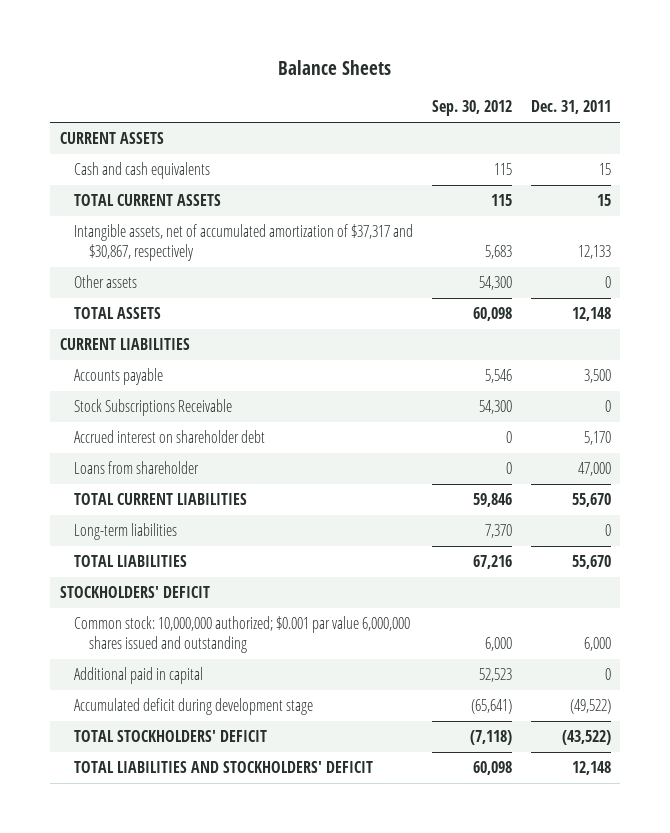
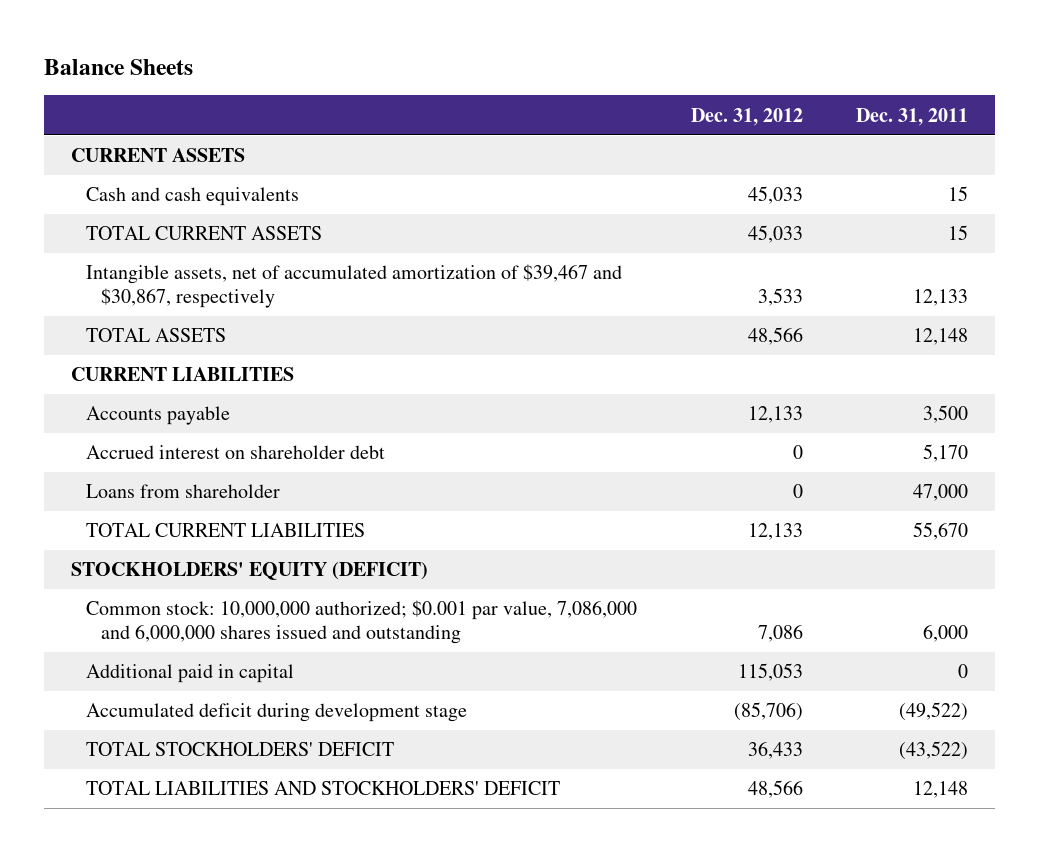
- | Sep. 30, 2012 | Dec. 31, 2011
+ | Dec. 31, 2012 | Dec. 31, 2011
- Intangible assets, net of accumulated amortization of $37,317 and $30,867, respectively | 5,683 | 12,133
- Other assets | 54,300 | 0
+ Intangible assets, net of accumulated amortization of $39,467 and $30,867, respectively | 3,533 | 12,133
- Stock Subscriptions Receivable | 54,300 | 0
- Long-term liabilities | 7,370 | 0
- TOTAL LIABILITIES | 67,216 | 55,670
- STOCKHOLDERS' DEFICIT
- Common stock: 10,000,000 authorized; $0.001 par value 6,000,000 shares issued and outstanding | 6,000 | 6,000
+ STOCKHOLDERS' EQUITY (DEFICIT)
+ Common stock: 10,000,000 authorized; $0.001 par value, 7,086,000 and 6,000,000 shares issued and outstanding | 7,086 | 6,000

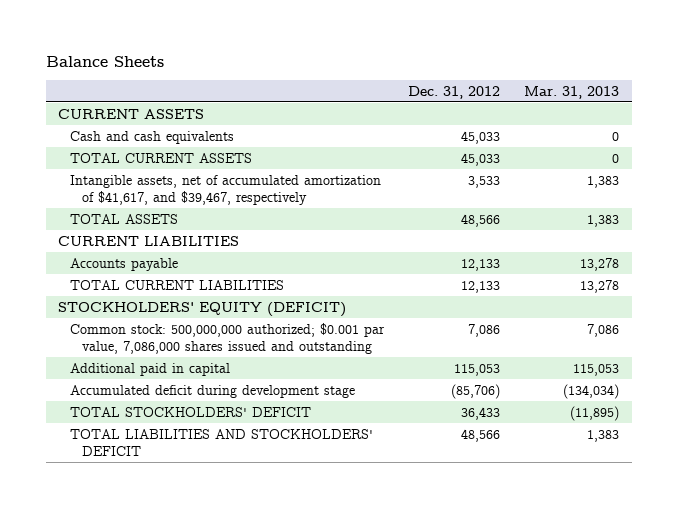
- | Dec. 31, 2012 | Dec. 31, 2011
+ | Dec. 31, 2012 | Mar. 31, 2013
- Intangible assets, net of accumulated amortization of $39,467 and $30,867, respectively | 3,533 | 12,133
+ Intangible assets, net of accumulated amortization of $41,617, and $39,467, respectively | 3,533 | 1,383
- Accrued interest on shareholder debt | 0 | 5,170
- Loans from shareholder | 0 | 47,000
- Common stock: 10,000,000 authorized; $0.001 par value, 7,086,000 and 6,000,000 shares issued and outstanding | 7,086 | 6,000
+ Common stock: 500,000,000 authorized; $0.001 par value, 7,086,000 shares issued and outstanding | 7,086 | 7,086

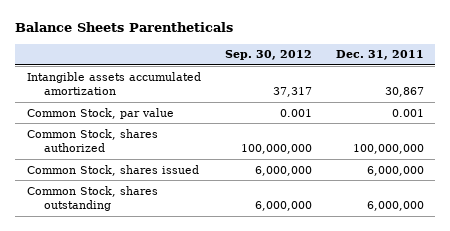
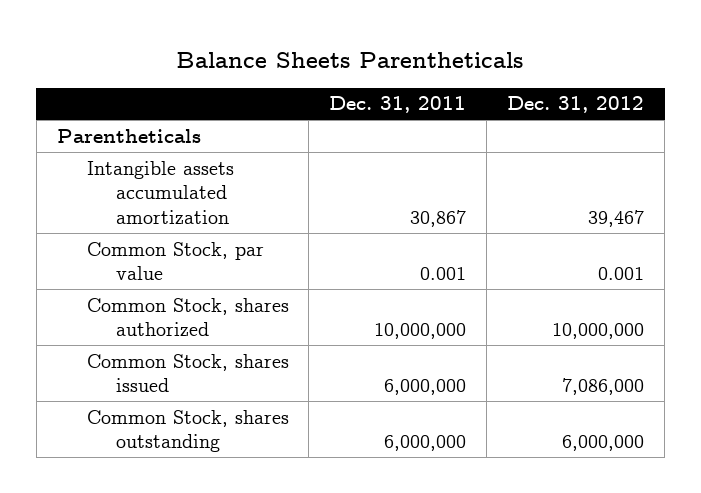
- | Sep. 30, 2012 | Dec. 31, 2011
+ | Dec. 31, 2011 | Dec. 31, 2012
+ Parentheticals
- Common Stock, shares authorized | 100,000,000 | 100,000,000
+ Common Stock, shares authorized | 10,000,000 | 10,000,000

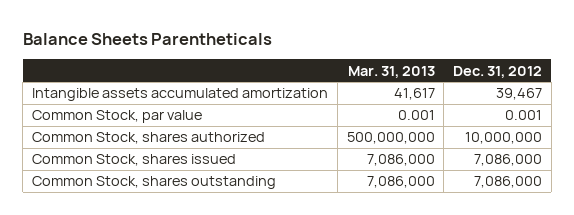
- | Dec. 31, 2011 | Dec. 31, 2012
+ | Mar. 31, 2013 | Dec. 31, 2012
- Parentheticals
- Common Stock, shares outstanding | 6,000,000 | 6,000,000
+ Common Stock, shares outstanding | 7,086,000 | 7,086,000

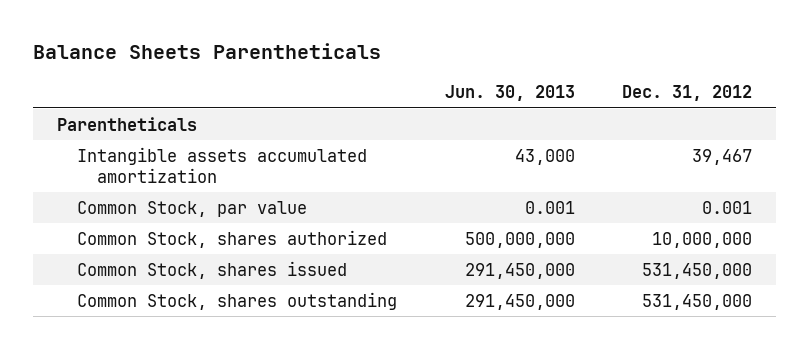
- | Mar. 31, 2013 | Dec. 31, 2012
+ | Jun. 30, 2013 | Dec. 31, 2012
+ Parentheticals
- Common Stock, shares issued | 7,086,000 | 7,086,000
- Common Stock, shares outstanding | 7,086,000 | 7,086,000
+ Common Stock, shares issued | 291,450,000 | 531,450,000
+ Common Stock, shares outstanding | 291,450,000 | 531,450,000

